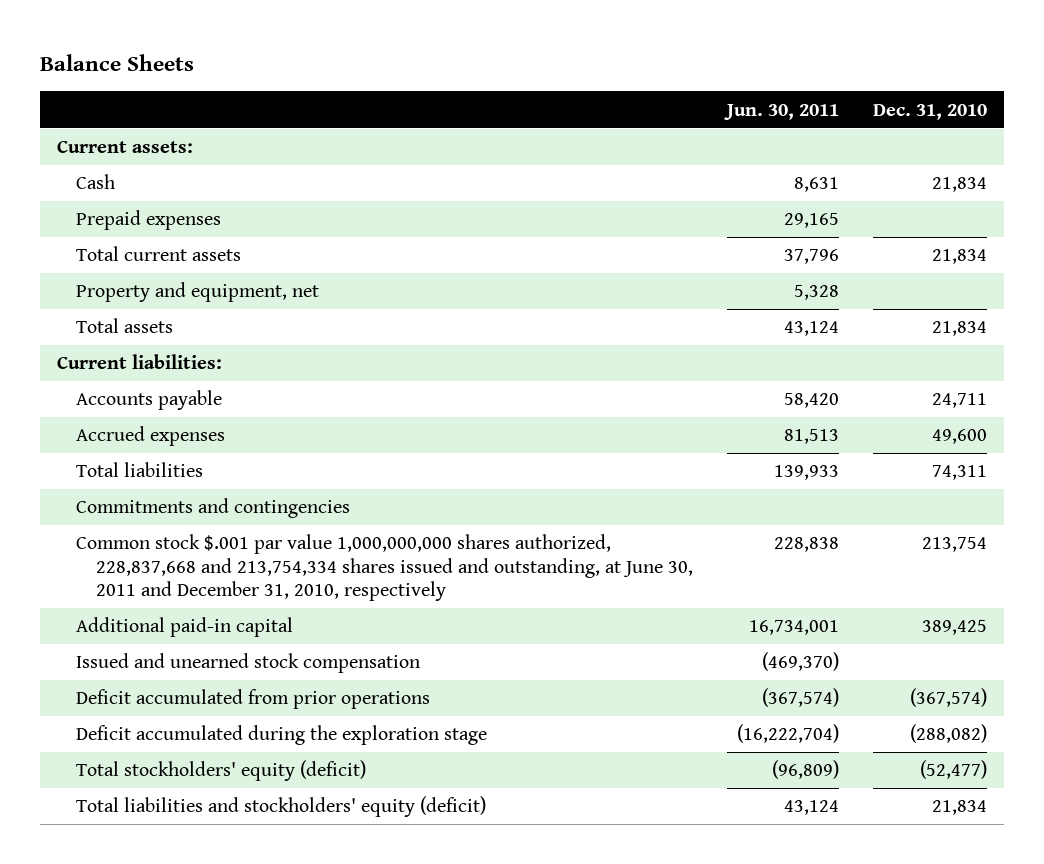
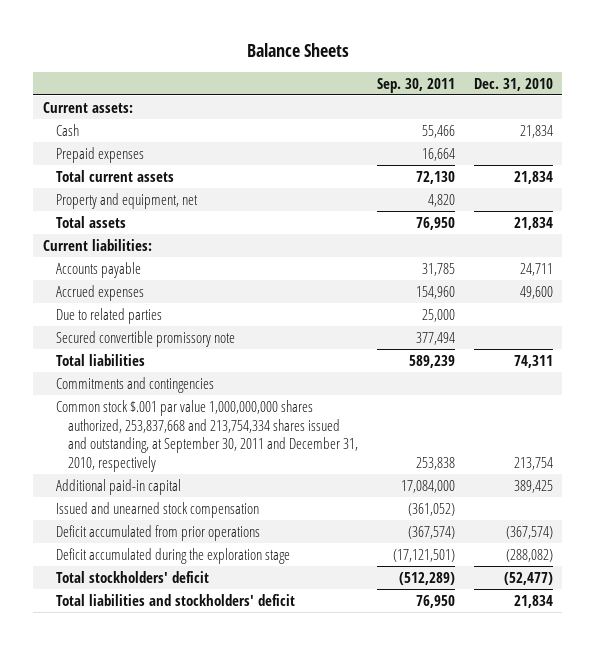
- | Jun. 30, 2011 | Dec. 31, 2010
+ | Sep. 30, 2011 | Dec. 31, 2010
+ Due to related parties | 25,000 |
+ Secured convertible promissory note | 377,494 |
- Common stock $.001 par value 1,000,000,000 shares authorized, 228,837,668 and 213,754,334 shares issued and outstanding, at June 30, 2011 and December 31, 2010, respectively | 228,838 | 213,754
+ Common stock $.001 par value 1,000,000,000 shares authorized, 253,837,668 and 213,754,334 shares issued and outstanding, at September 30, 2011 and December 31, 2010, respectively | 253,838 | 213,754
- Total stockholders' equity (deficit) | (96,809) | (52,477)
- Total liabilities and stockholders' equity (deficit) | 43,124 | 21,834
+ Total stockholders' deficit | (512,289) | (52,477)
+ Total liabilities and stockholders' deficit | 76,950 | 21,834

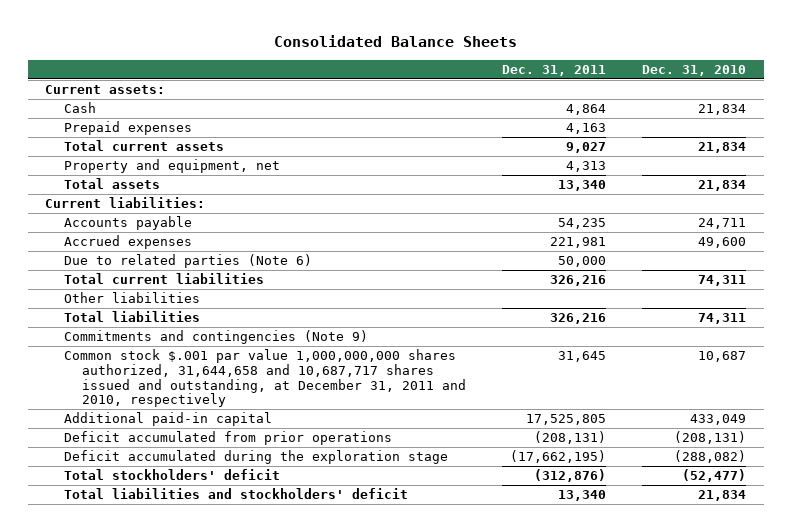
- Balance Sheets
+ Consolidated Balance Sheets
- | Sep. 30, 2011 | Dec. 31, 2010
+ | Dec. 31, 2011 | Dec. 31, 2010
- Due to related parties | 25,000 |
- Secured convertible promissory note | 377,494 |
+ Due to related parties (Note 6) | 50,000 |
+ Total current liabilities | 326,216 | 74,311
+ Other liabilities
- Commitments and contingencies
- Common stock $.001 par value 1,000,000,000 shares authorized, 253,837,668 and 213,754,334 shares issued and outstanding, at September 30, 2011 and December 31, 2010, respectively | 253,838 | 213,754
- Additional paid-in capital | 17,084,000 | 389,425
- Issued and unearned stock compensation | (361,052) |
- Deficit accumulated from prior operations | (367,574) | (367,574)
+ Commitments and contingencies (Note 9)
+ Common stock $.001 par value 1,000,000,000 shares authorized, 31,644,658 and 10,687,717 shares issued and outstanding, at December 31, 2011 and 2010, respectively | 31,645 | 10,687
+ Additional paid-in capital | 17,525,805 | 433,049
+ Deficit accumulated from prior operations | (208,131) | (208,131)

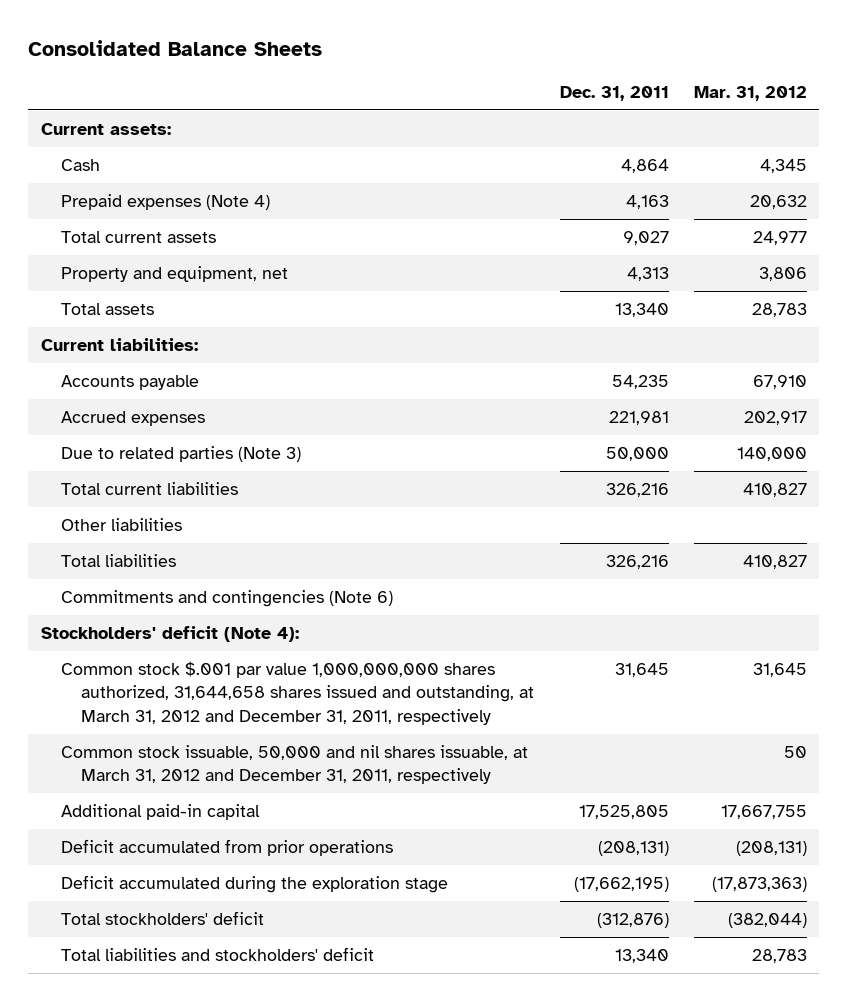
- | Dec. 31, 2011 | Dec. 31, 2010
+ | Dec. 31, 2011 | Mar. 31, 2012
- Prepaid expenses | 4,163 |
+ Prepaid expenses (Note 4) | 4,163 | 20,632
- Due to related parties (Note 6) | 50,000 |
+ Due to related parties (Note 3) | 50,000 | 140,000
- Commitments and contingencies (Note 9)
- Common stock $.001 par value 1,000,000,000 shares authorized, 31,644,658 and 10,687,717 shares issued and outstanding, at December 31, 2011 and 2010, respectively | 31,645 | 10,687
+ Commitments and contingencies (Note 6)
+ Stockholders' deficit (Note 4):
+ Common stock $.001 par value 1,000,000,000 shares authorized, 31,644,658 shares issued and outstanding, at March 31, 2012 and December 31, 2011, respectively | 31,645 | 31,645
+ Common stock issuable, 50,000 and nil shares issuable, at March 31, 2012 and December 31, 2011, respectively | | 50

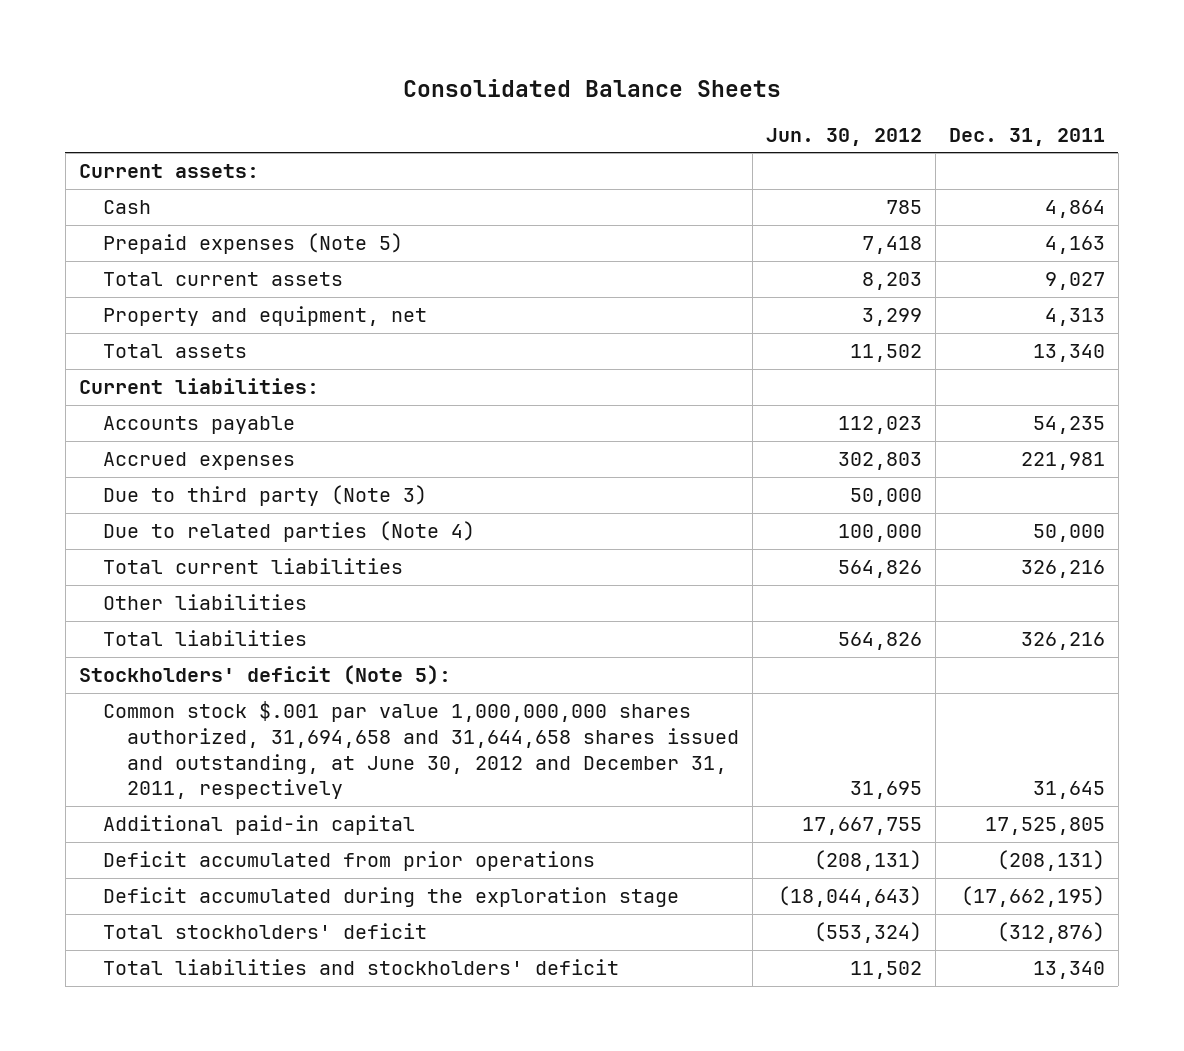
- | Dec. 31, 2011 | Mar. 31, 2012
+ | Jun. 30, 2012 | Dec. 31, 2011
- Prepaid expenses (Note 4) | 4,163 | 20,632
+ Prepaid expenses (Note 5) | 7,418 | 4,163
- Due to related parties (Note 3) | 50,000 | 140,000
+ Due to third party (Note 3) | 50,000 |
+ Due to related parties (Note 4) | 100,000 | 50,000
- Commitments and contingencies (Note 6)
- Stockholders' deficit (Note 4):
- Common stock $.001 par value 1,000,000,000 shares authorized, 31,644,658 shares issued and outstanding, at March 31, 2012 and December 31, 2011, respectively | 31,645 | 31,645
- Common stock issuable, 50,000 and nil shares issuable, at March 31, 2012 and December 31, 2011, respectively | | 50
+ Stockholders' deficit (Note 5):
+ Common stock $.001 par value 1,000,000,000 shares authorized, 31,694,658 and 31,644,658 shares issued and outstanding, at June 30, 2012 and December 31, 2011, respectively | 31,695 | 31,645

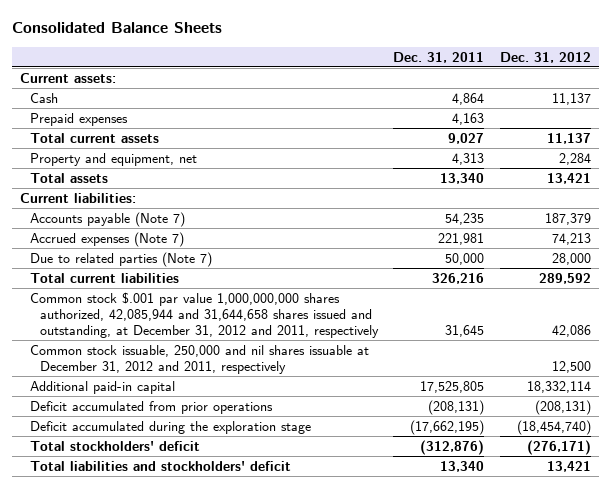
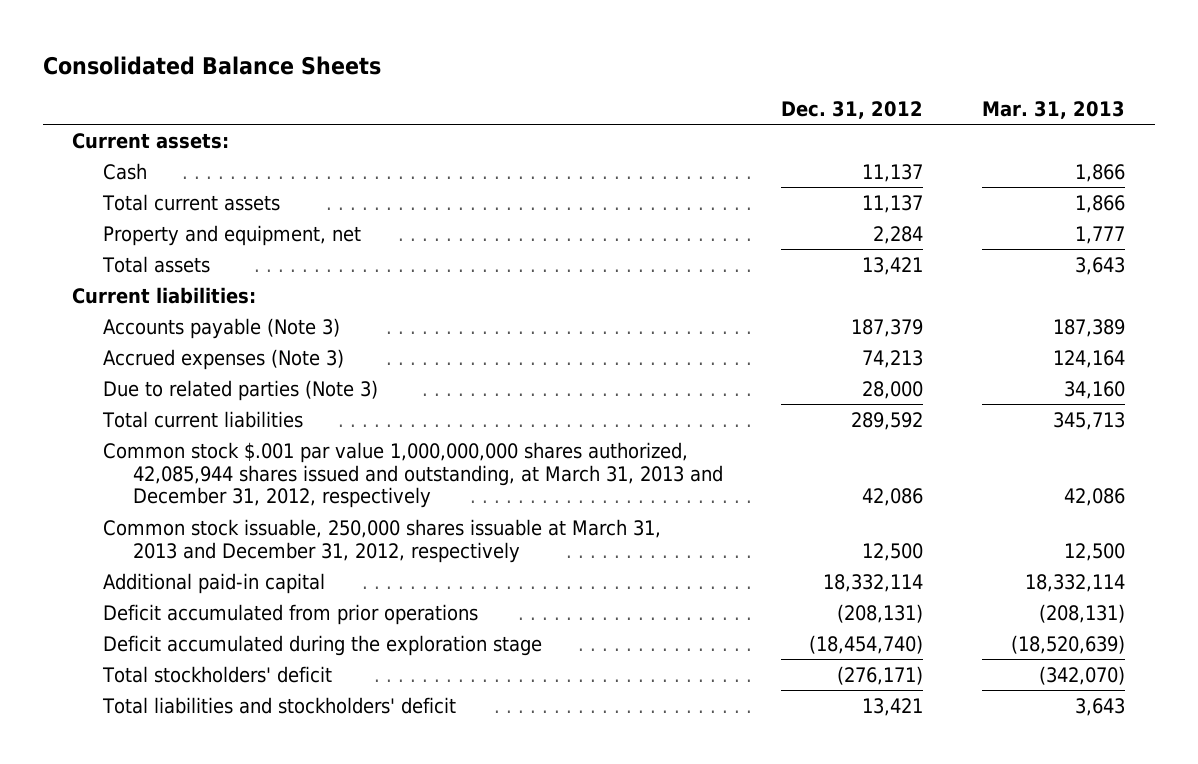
- | Dec. 31, 2011 | Dec. 31, 2012
+ | Dec. 31, 2012 | Mar. 31, 2013
- Prepaid expenses | 4,163 |
- Accounts payable (Note 7) | 54,235 | 187,379
- Accrued expenses (Note 7) | 221,981 | 74,213
- Due to related parties (Note 7) | 50,000 | 28,000
+ Accounts payable (Note 3) | 187,379 | 187,389
+ Accrued expenses (Note 3) | 74,213 | 124,164
+ Due to related parties (Note 3) | 28,000 | 34,160
- Common stock $.001 par value 1,000,000,000 shares authorized, 42,085,944 and 31,644,658 shares issued and outstanding, at December 31, 2012 and 2011, respectively | 31,645 | 42,086
- Common stock issuable, 250,000 and nil shares issuable at December 31, 2012 and 2011, respectively | | 12,500
+ Common stock $.001 par value 1,000,000,000 shares authorized, 42,085,944 shares issued and outstanding, at March 31, 2013 and December 31, 2012, respectively | 42,086 | 42,086
+ Common stock issuable, 250,000 shares issuable at March 31, 2013 and December 31, 2012, respectively | 12,500 | 12,500

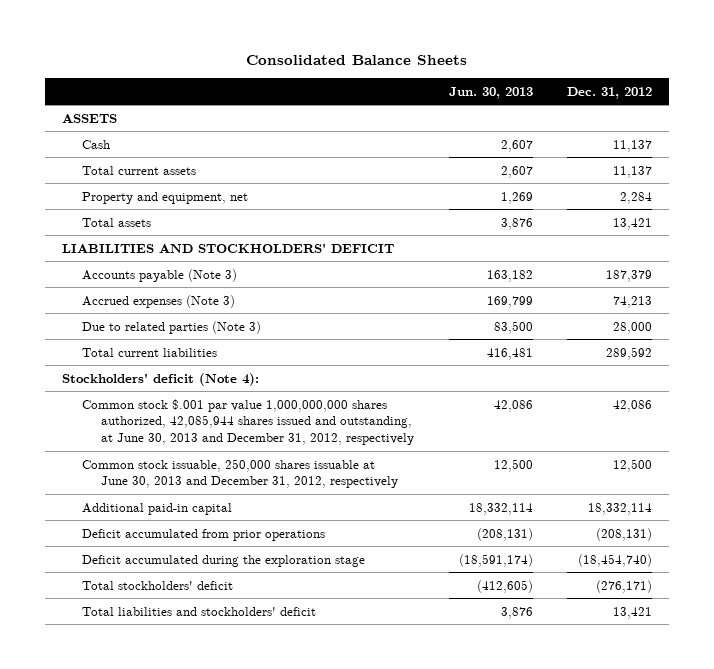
- | Dec. 31, 2012 | Mar. 31, 2013
+ | Jun. 30, 2013 | Dec. 31, 2012
- Current assets:
+ ASSETS
- Current liabilities:
+ LIABILITIES AND STOCKHOLDERS' DEFICIT
- Common stock $.001 par value 1,000,000,000 shares authorized, 42,085,944 shares issued and outstanding, at March 31, 2013 and December 31, 2012, respectively | 42,086 | 42,086
- Common stock issuable, 250,000 shares issuable at March 31, 2013 and December 31, 2012, respectively | 12,500 | 12,500
+ Stockholders' deficit (Note 4):
+ Common stock $.001 par value 1,000,000,000 shares authorized, 42,085,944 shares issued and outstanding, at June 30, 2013 and December 31, 2012, respectively | 42,086 | 42,086
+ Common stock issuable, 250,000 shares issuable at June 30, 2013 and December 31, 2012, respectively | 12,500 | 12,500

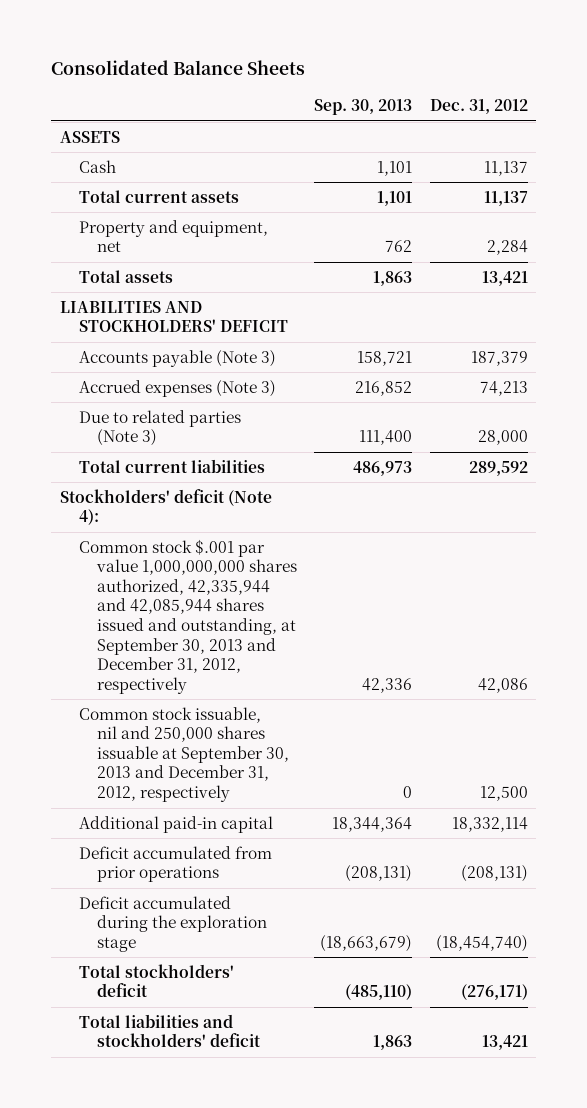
- | Jun. 30, 2013 | Dec. 31, 2012
+ | Sep. 30, 2013 | Dec. 31, 2012
- Common stock $.001 par value 1,000,000,000 shares authorized, 42,085,944 shares issued and outstanding, at June 30, 2013 and December 31, 2012, respectively | 42,086 | 42,086
- Common stock issuable, 250,000 shares issuable at June 30, 2013 and December 31, 2012, respectively | 12,500 | 12,500
+ Common stock $.001 par value 1,000,000,000 shares authorized, 42,335,944 and 42,085,944 shares issued and outstanding, at September 30, 2013 and December 31, 2012, respectively | 42,336 | 42,086
+ Common stock issuable, nil and 250,000 shares issuable at September 30, 2013 and December 31, 2012, respectively | 0 | 12,500

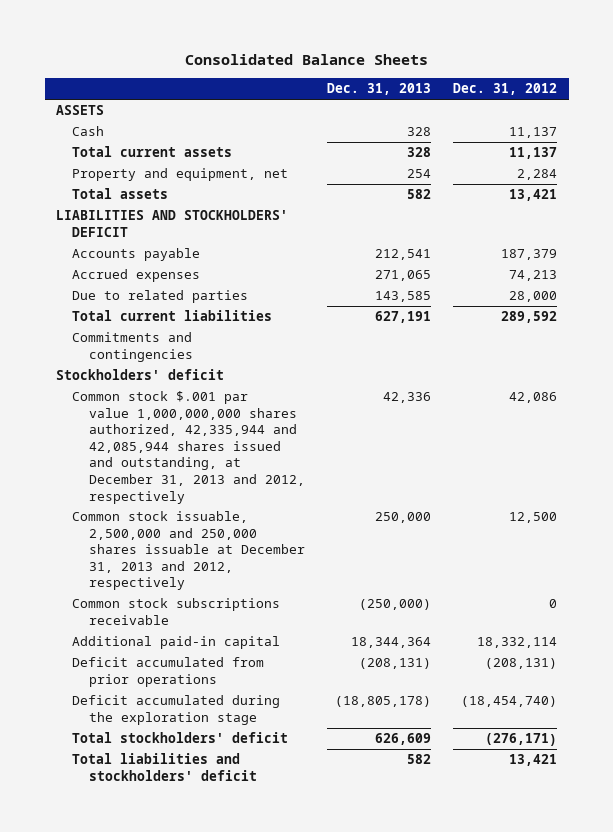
- | Sep. 30, 2013 | Dec. 31, 2012
+ | Dec. 31, 2013 | Dec. 31, 2012
- Accounts payable (Note 3) | 158,721 | 187,379
- Accrued expenses (Note 3) | 216,852 | 74,213
- Due to related parties (Note 3) | 111,400 | 28,000
+ Accounts payable | 212,541 | 187,379
+ Accrued expenses | 271,065 | 74,213
+ Due to related parties | 143,585 | 28,000
- Stockholders' deficit (Note 4):
- Common stock $.001 par value 1,000,000,000 shares authorized, 42,335,944 and 42,085,944 shares issued and outstanding, at September 30, 2013 and December 31, 2012, respectively | 42,336 | 42,086
- Common stock issuable, nil and 250,000 shares issuable at September 30, 2013 and December 31, 2012, respectively | 0 | 12,500
+ Commitments and contingencies
+ Stockholders' deficit
+ Common stock $.001 par value 1,000,000,000 shares authorized, 42,335,944 and 42,085,944 shares issued and outstanding, at December 31, 2013 and 2012, respectively | 42,336 | 42,086
+ Common stock issuable, 2,500,000 and 250,000 shares issuable at December 31, 2013 and 2012, respectively | 250,000 | 12,500
+ Common stock subscriptions receivable | (250,000) | 0

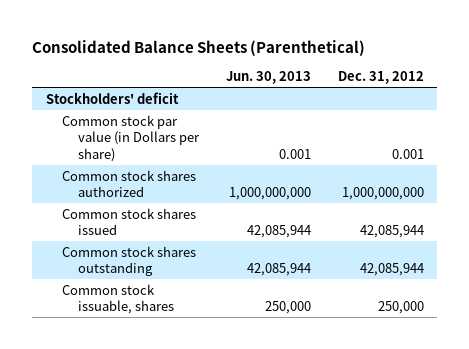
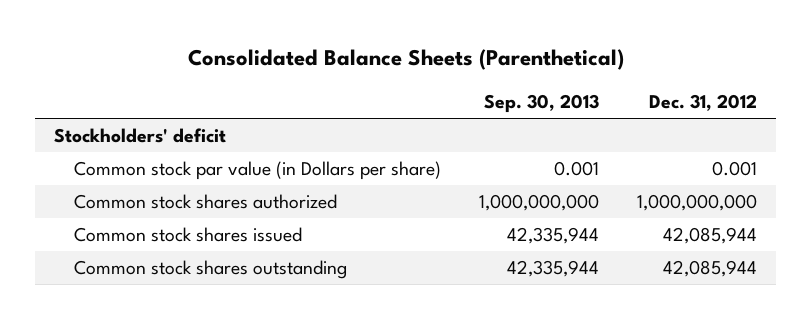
- | Jun. 30, 2013 | Dec. 31, 2012
+ | Sep. 30, 2013 | Dec. 31, 2012
- Common stock issuable, shares | 250,000 | 250,000

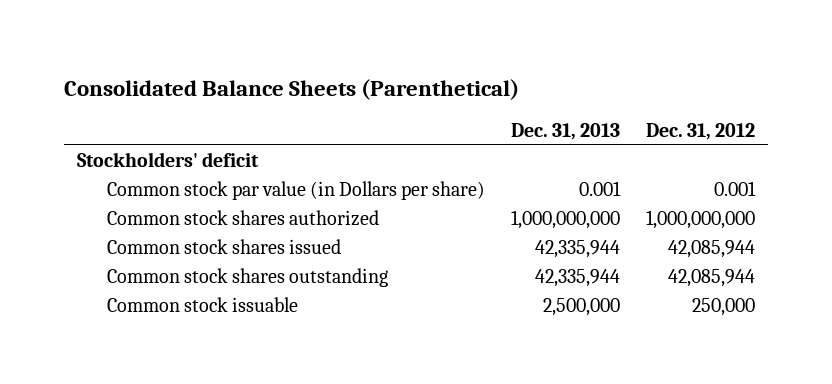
- | Sep. 30, 2013 | Dec. 31, 2012
+ | Dec. 31, 2013 | Dec. 31, 2012
+ Common stock issuable | 2,500,000 | 250,000

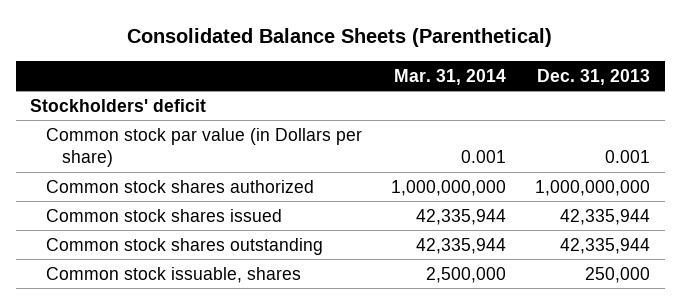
- | Dec. 31, 2013 | Dec. 31, 2012
+ | Mar. 31, 2014 | Dec. 31, 2013
- Common stock issuable | 2,500,000 | 250,000
+ Common stock issuable, shares | 2,500,000 | 250,000

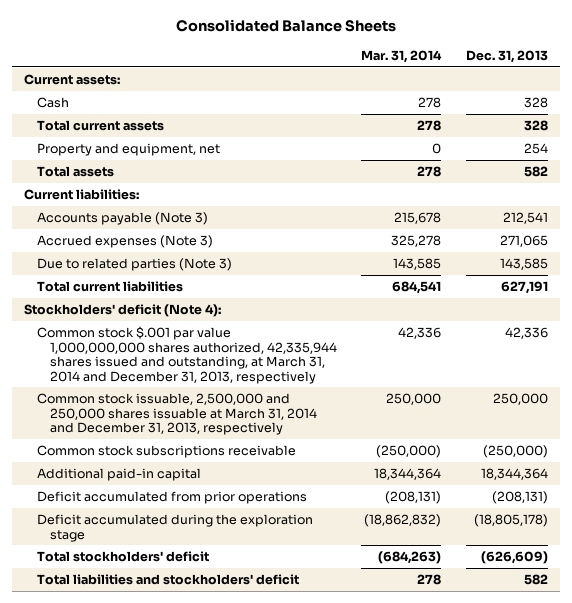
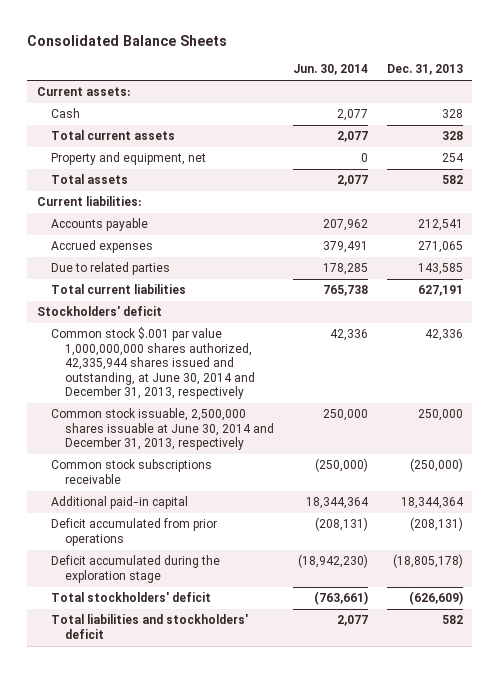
- | Mar. 31, 2014 | Dec. 31, 2013
+ | Jun. 30, 2014 | Dec. 31, 2013
- Accounts payable (Note 3) | 215,678 | 212,541
- Accrued expenses (Note 3) | 325,278 | 271,065
- Due to related parties (Note 3) | 143,585 | 143,585
+ Accounts payable | 207,962 | 212,541
+ Accrued expenses | 379,491 | 271,065
+ Due to related parties | 178,285 | 143,585
- Stockholders' deficit (Note 4):
- Common stock $.001 par value 1,000,000,000 shares authorized, 42,335,944 shares issued and outstanding, at March 31, 2014 and December 31, 2013, respectively | 42,336 | 42,336
- Common stock issuable, 2,500,000 and 250,000 shares issuable at March 31, 2014 and December 31, 2013, respectively | 250,000 | 250,000
+ Stockholders' deficit
+ Common stock $.001 par value 1,000,000,000 shares authorized, 42,335,944 shares issued and outstanding, at June 30, 2014 and December 31, 2013, respectively | 42,336 | 42,336
+ Common stock issuable, 2,500,000 shares issuable at June 30, 2014 and December 31, 2013, respectively | 250,000 | 250,000

